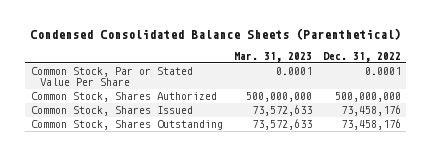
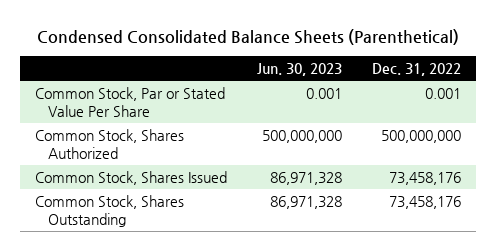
- | Mar. 31, 2023 | Dec. 31, 2022
+ | Jun. 30, 2023 | Dec. 31, 2022
- Common Stock, Par or Stated Value Per Share | 0.0001 | 0.0001
+ Common Stock, Par or Stated Value Per Share | 0.001 | 0.001

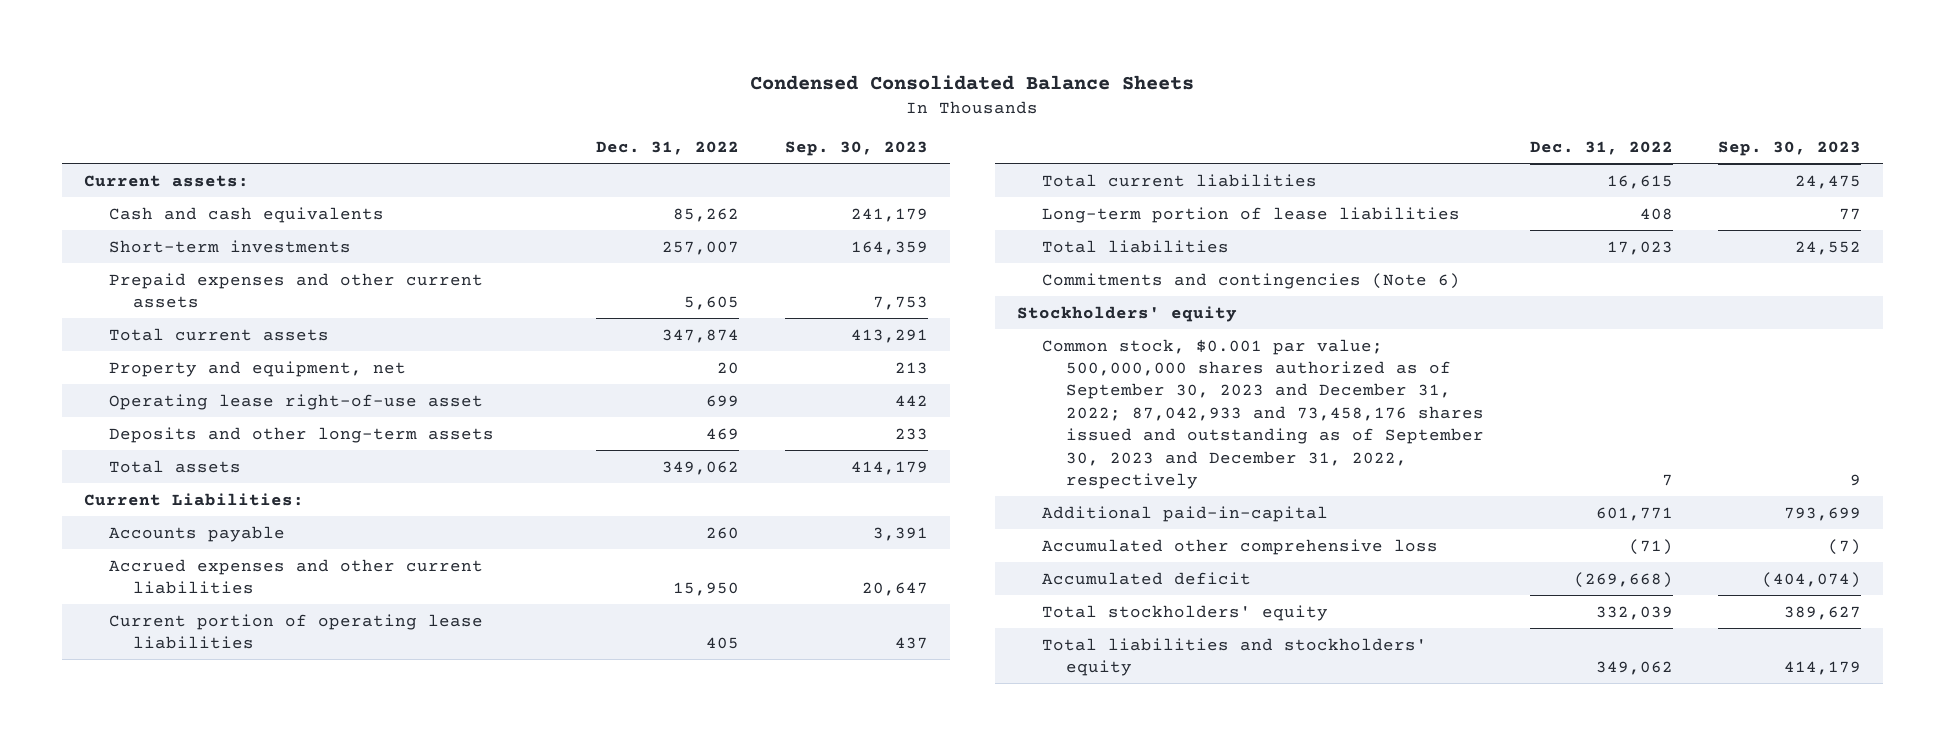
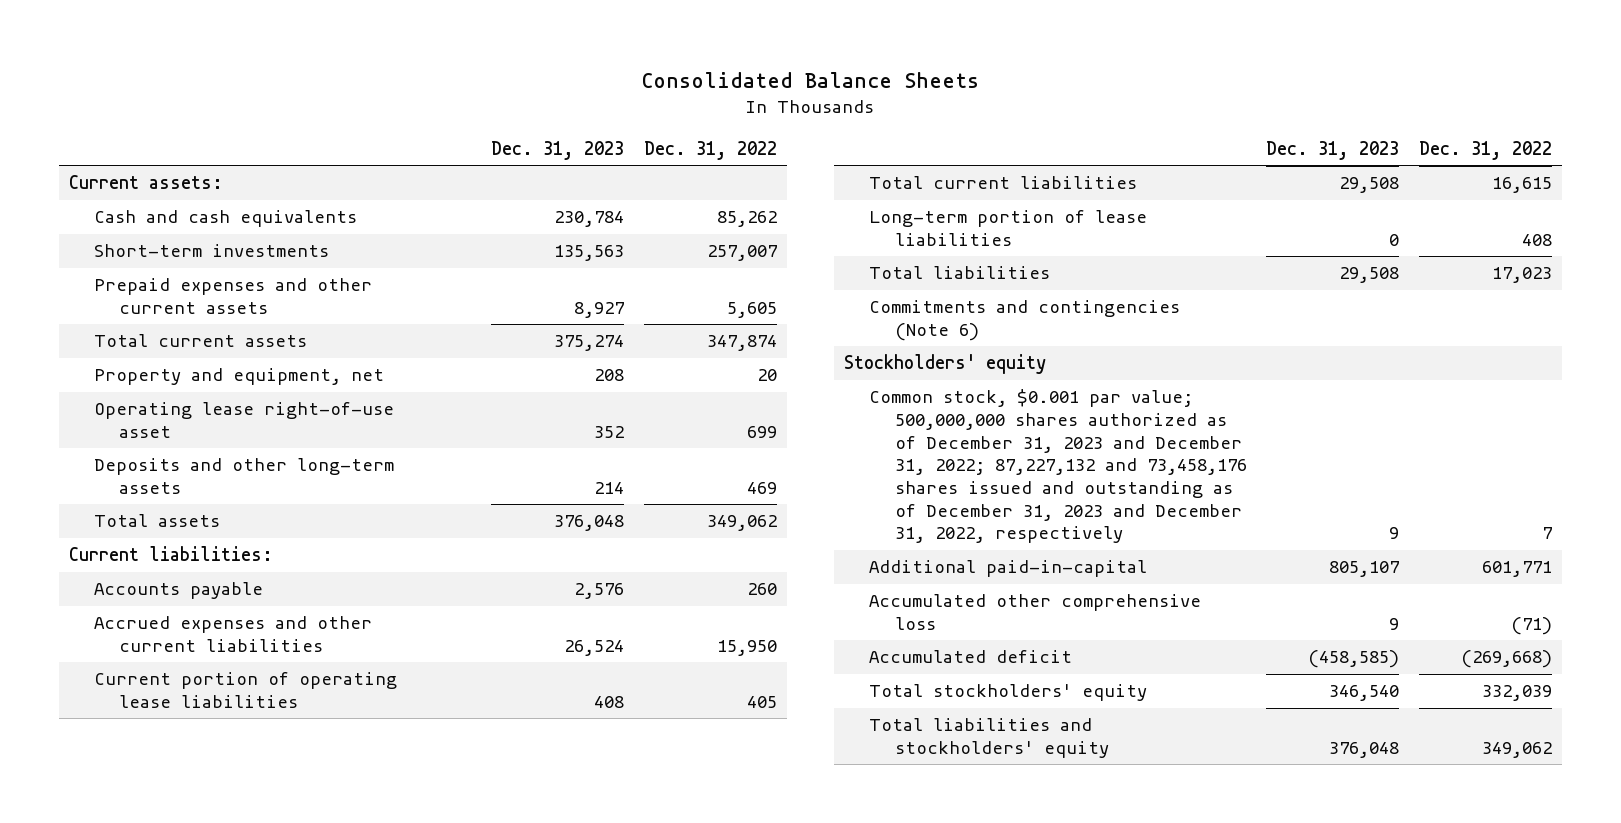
- Condensed Consolidated Balance Sheets
+ Consolidated Balance Sheets
- | Dec. 31, 2022 | Sep. 30, 2023
+ | Dec. 31, 2023 | Dec. 31, 2022
- Current Liabilities:
+ Current liabilities:
- Common stock, $0.001 par value; 500,000,000 shares authorized as of September 30, 2023 and December 31, 2022; 87,042,933 and 73,458,176 shares issued and outstanding as of September 30, 2023 and December 31, 2022, respectively | 7 | 9
+ Common stock, $0.001 par value; 500,000,000 shares authorized as of December 31, 2023 and December 31, 2022; 87,227,132 and 73,458,176 shares issued and outstanding as of December 31, 2023 and December 31, 2022, respectively | 9 | 7

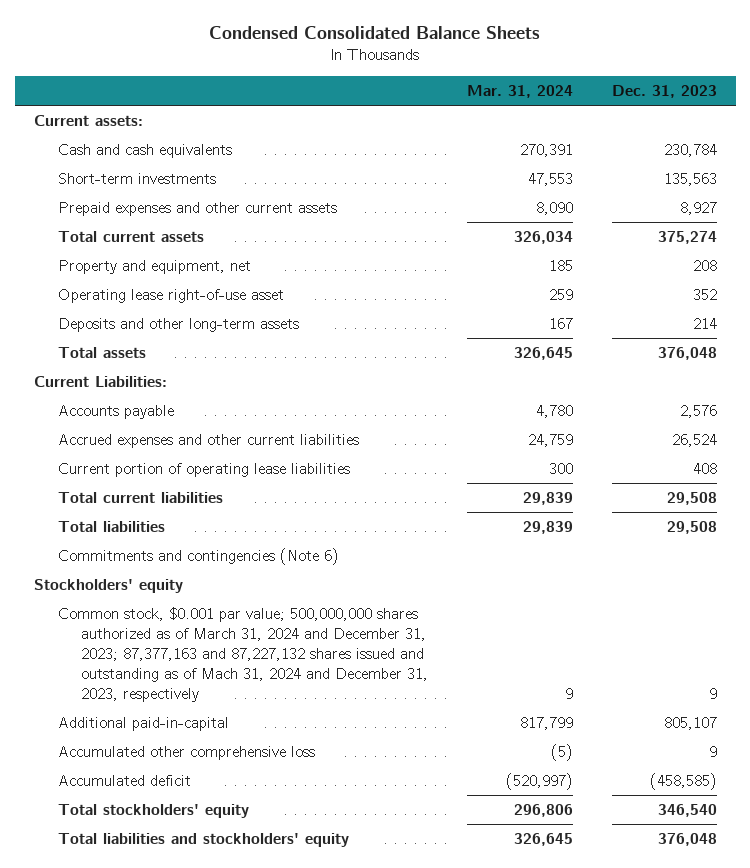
- Consolidated Balance Sheets
+ Condensed Consolidated Balance Sheets
- | Dec. 31, 2023 | Dec. 31, 2022
+ | Mar. 31, 2024 | Dec. 31, 2023
- Current liabilities:
+ Current Liabilities:
- Long-term portion of lease liabilities | 0 | 408
- Common stock, $0.001 par value; 500,000,000 shares authorized as of December 31, 2023 and December 31, 2022; 87,227,132 and 73,458,176 shares issued and outstanding as of December 31, 2023 and December 31, 2022, respectively | 9 | 7
+ Common stock, $0.001 par value; 500,000,000 shares authorized as of March 31, 2024 and December 31, 2023; 87,377,163 and 87,227,132 shares issued and outstanding as of Mach 31, 2024 and December 31, 2023, respectively | 9 | 9

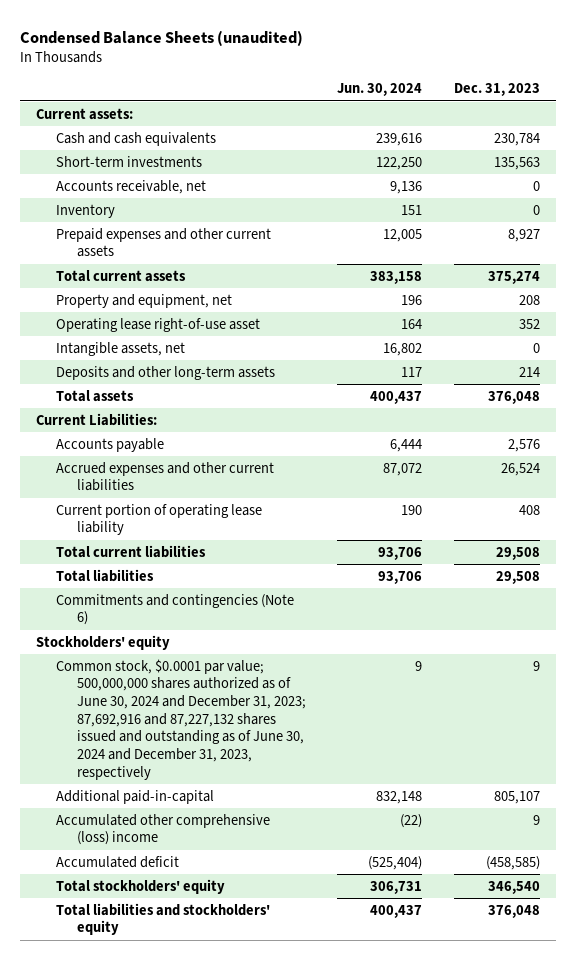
- Condensed Consolidated Balance Sheets
+ Condensed Balance Sheets (unaudited)
- | Mar. 31, 2024 | Dec. 31, 2023
+ | Jun. 30, 2024 | Dec. 31, 2023
+ Accounts receivable, net | 9,136 | 0
+ Inventory | 151 | 0
+ Intangible assets, net | 16,802 | 0
- Current portion of operating lease liabilities | 300 | 408
+ Current portion of operating lease liability | 190 | 408
- Common stock, $0.001 par value; 500,000,000 shares authorized as of March 31, 2024 and December 31, 2023; 87,377,163 and 87,227,132 shares issued and outstanding as of Mach 31, 2024 and December 31, 2023, respectively | 9 | 9
+ Common stock, $0.0001 par value; 500,000,000 shares authorized as of June 30, 2024 and December 31, 2023; 87,692,916 and 87,227,132 shares issued and outstanding as of June 30, 2024 and December 31, 2023, respectively | 9 | 9
- Accumulated other comprehensive loss | (5) | 9
+ Accumulated other comprehensive (loss) income | (22) | 9

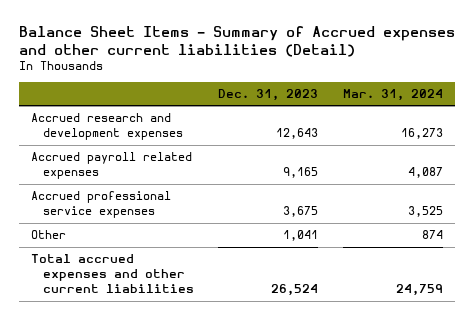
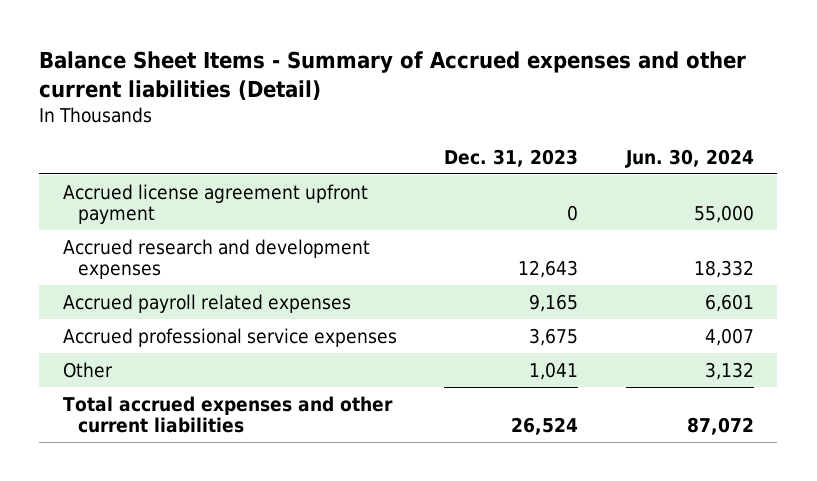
- | Dec. 31, 2023 | Mar. 31, 2024
+ | Dec. 31, 2023 | Jun. 30, 2024
+ Accrued license agreement upfront payment | 0 | 55,000

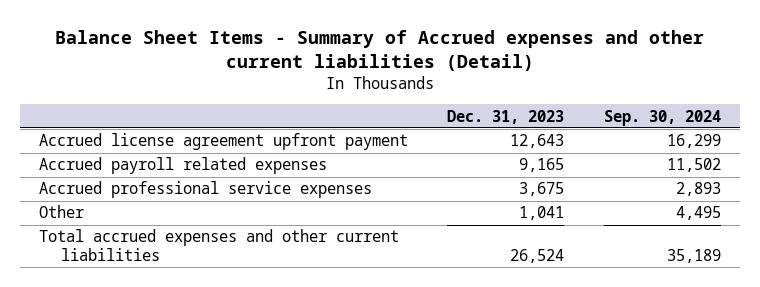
- | Dec. 31, 2023 | Jun. 30, 2024
+ | Dec. 31, 2023 | Sep. 30, 2024
- Accrued license agreement upfront payment | 0 | 55,000
- Accrued research and development expenses | 12,643 | 18,332
+ Accrued license agreement upfront payment | 12,643 | 16,299

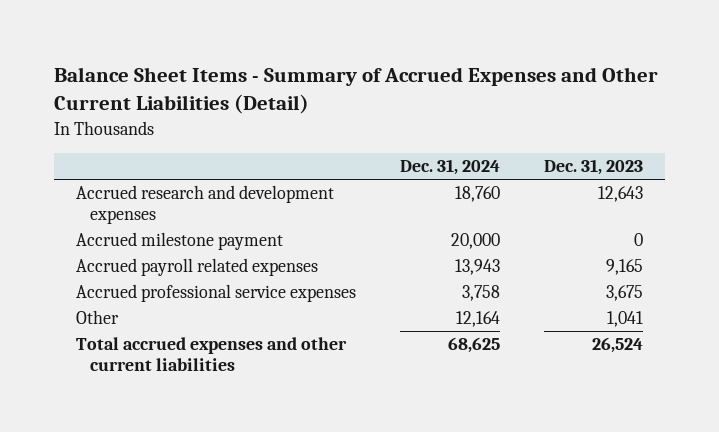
- Balance Sheet Items - Summary of Accrued expenses and other current liabilities (Detail)
+ Balance Sheet Items - Summary of Accrued Expenses and Other Current Liabilities (Detail)
- | Dec. 31, 2023 | Sep. 30, 2024
+ | Dec. 31, 2024 | Dec. 31, 2023
- Accrued license agreement upfront payment | 12,643 | 16,299
+ Accrued research and development expenses | 18,760 | 12,643
+ Accrued milestone payment | 20,000 | 0

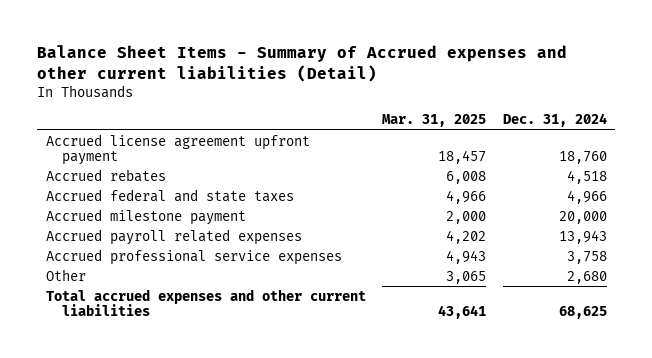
- Balance Sheet Items - Summary of Accrued Expenses and Other Current Liabilities (Detail)
+ Balance Sheet Items - Summary of Accrued expenses and other current liabilities (Detail)
- | Dec. 31, 2024 | Dec. 31, 2023
+ | Mar. 31, 2025 | Dec. 31, 2024
- Accrued research and development expenses | 18,760 | 12,643
+ Accrued license agreement upfront payment | 18,457 | 18,760
+ Accrued rebates | 6,008 | 4,518
+ Accrued federal and state taxes | 4,966 | 4,966
- Other | 12,164 | 1,041
+ Other | 3,065 | 2,680

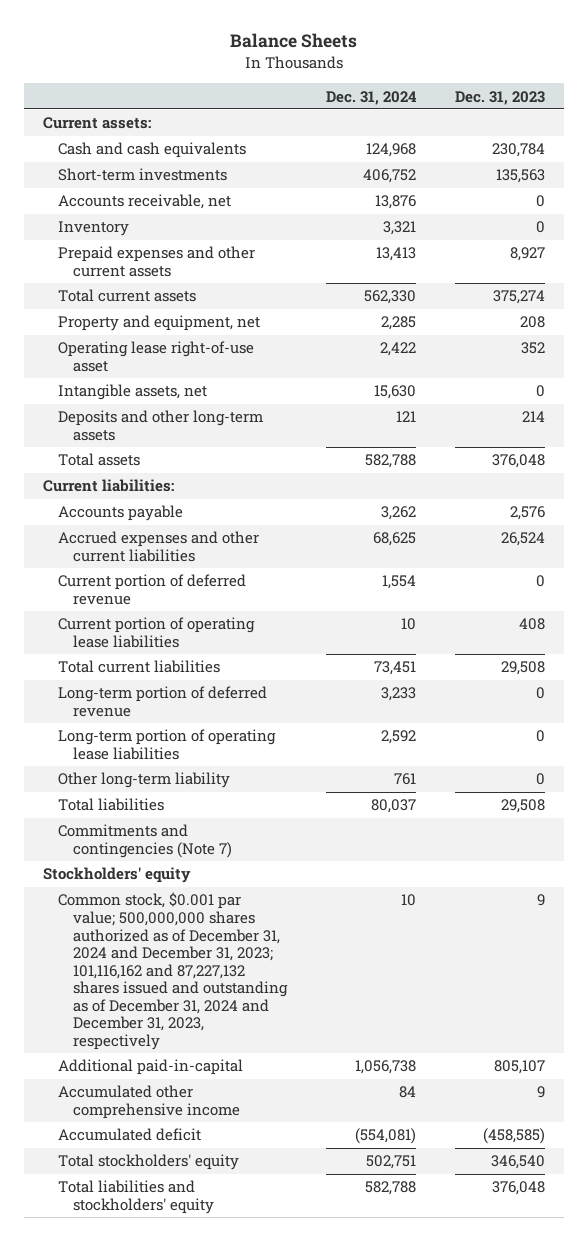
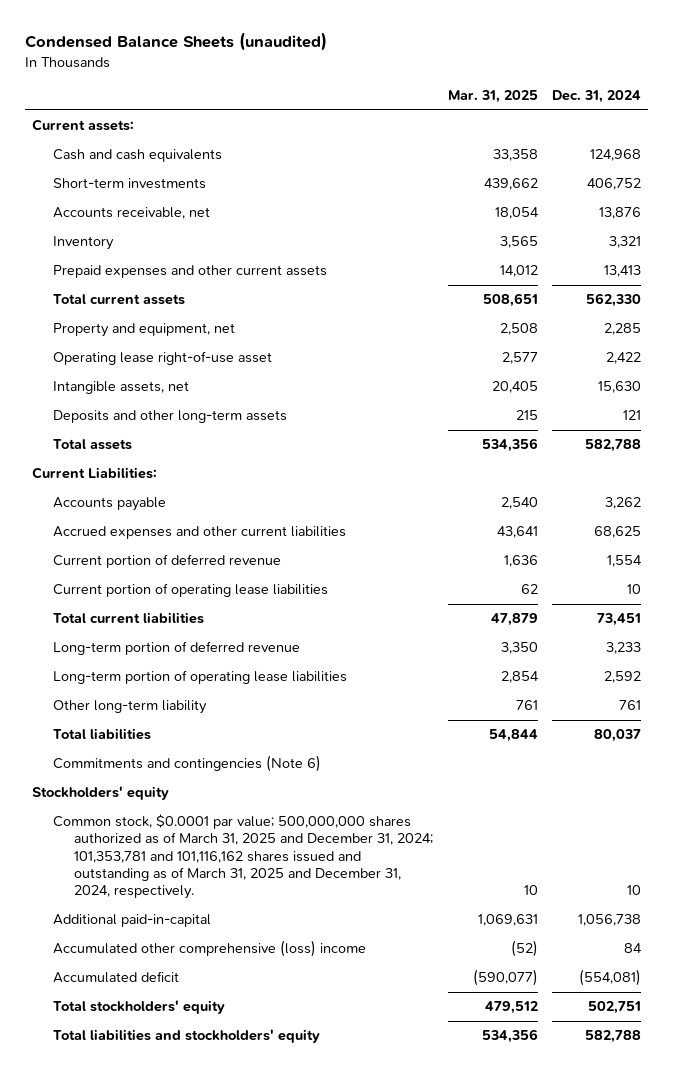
- Balance Sheets
+ Condensed Balance Sheets (unaudited)
- | Dec. 31, 2024 | Dec. 31, 2023
+ | Mar. 31, 2025 | Dec. 31, 2024
- Current liabilities:
+ Current Liabilities:
- Commitments and contingencies (Note 7)
+ Commitments and contingencies (Note 6)
- Common stock, $0.001 par value; 500,000,000 shares authorized as of December 31, 2024 and December 31, 2023; 101,116,162 and 87,227,132 shares issued and outstanding as of December 31, 2024 and December 31, 2023, respectively | 10 | 9
+ Common stock, $0.0001 par value; 500,000,000 shares authorized as of March 31, 2025 and December 31, 2024; 101,353,781 and 101,116,162 shares issued and outstanding as of March 31, 2025 and December 31, 2024, respectively. | 10 | 10
- Accumulated other comprehensive income | 84 | 9
+ Accumulated other comprehensive (loss) income | (52) | 84

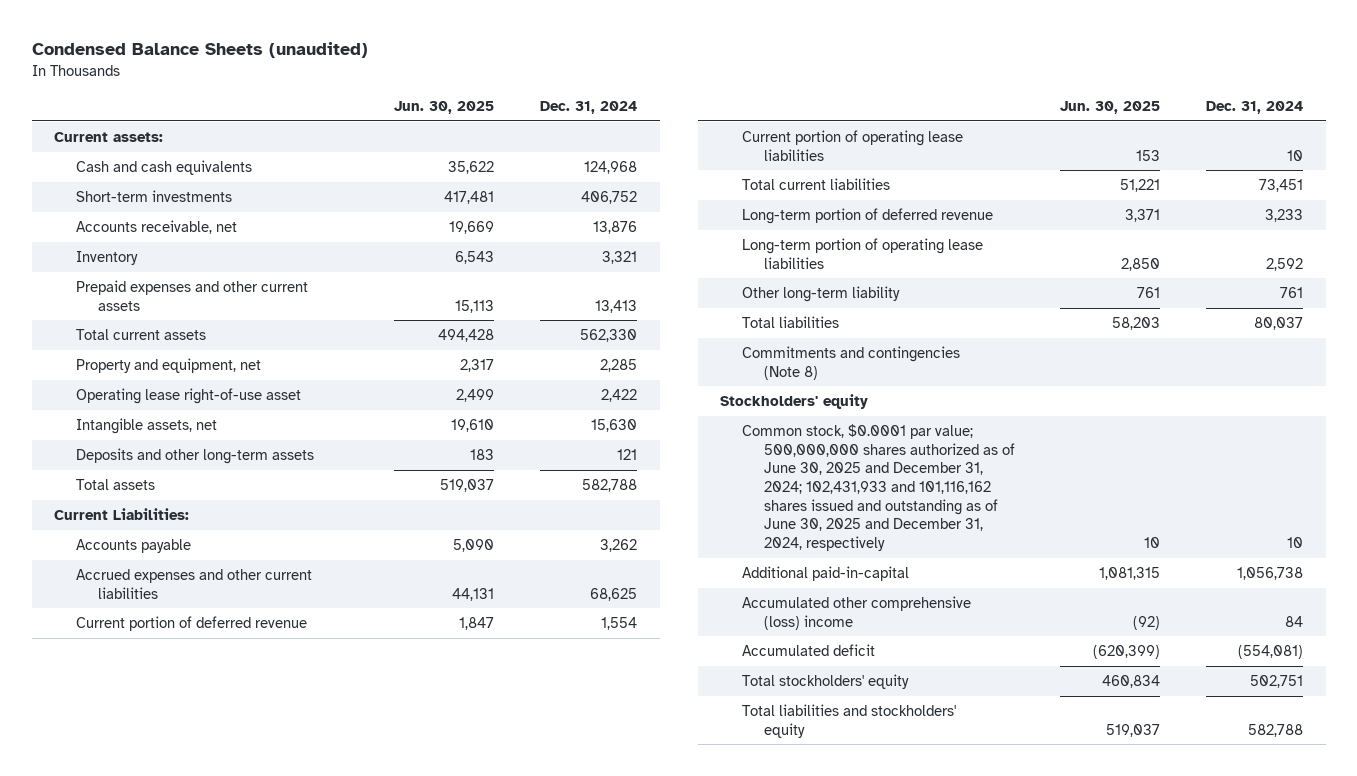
- | Mar. 31, 2025 | Dec. 31, 2024
+ | Jun. 30, 2025 | Dec. 31, 2024
- Commitments and contingencies (Note 6)
+ Commitments and contingencies (Note 8)
- Common stock, $0.0001 par value; 500,000,000 shares authorized as of March 31, 2025 and December 31, 2024; 101,353,781 and 101,116,162 shares issued and outstanding as of March 31, 2025 and December 31, 2024, respectively. | 10 | 10
+ Common stock, $0.0001 par value; 500,000,000 shares authorized as of June 30, 2025 and December 31, 2024; 102,431,933 and 101,116,162 shares issued and outstanding as of June 30, 2025 and December 31, 2024, respectively | 10 | 10

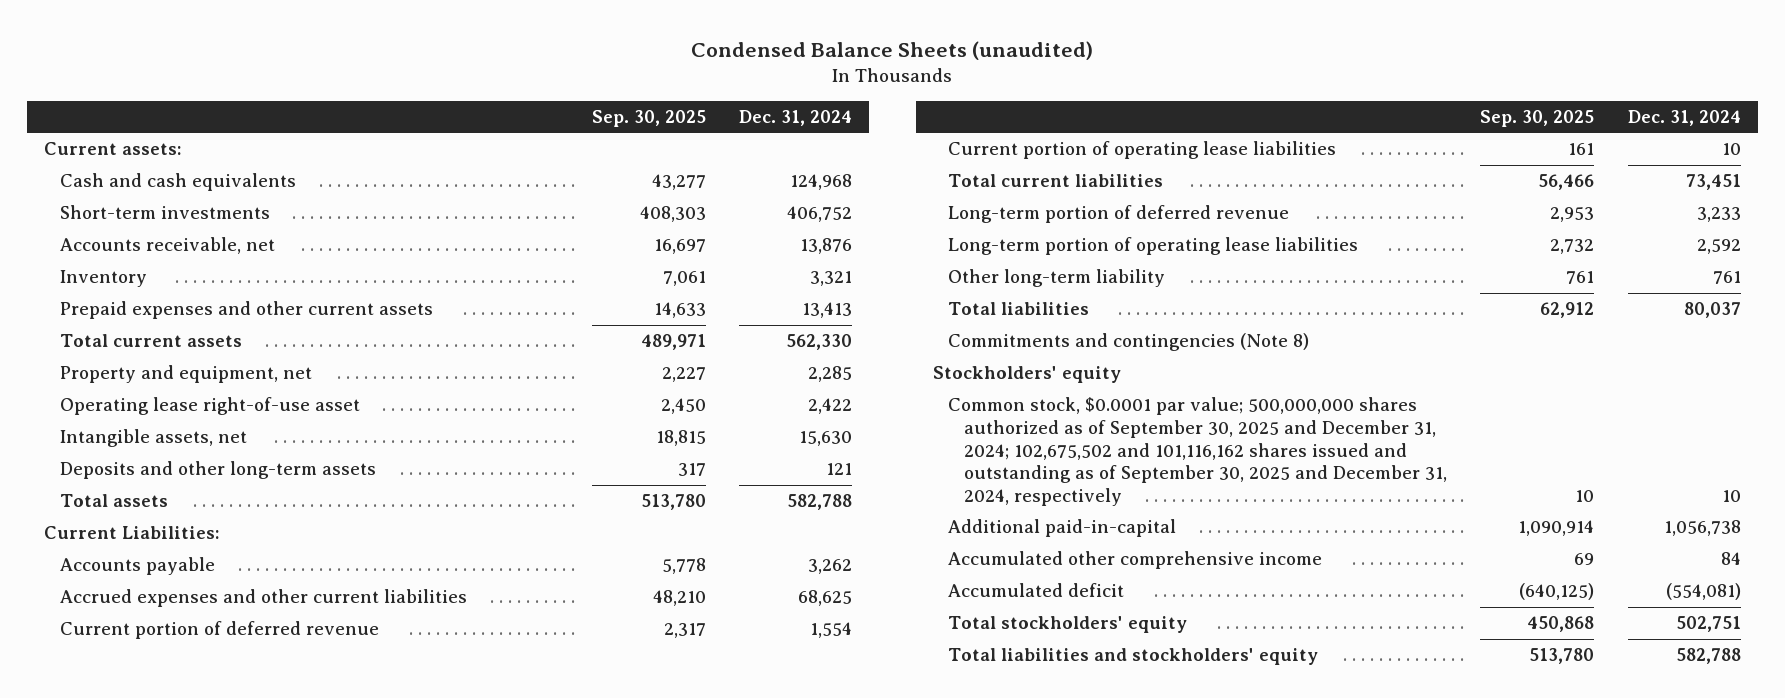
- | Jun. 30, 2025 | Dec. 31, 2024
+ | Sep. 30, 2025 | Dec. 31, 2024
- Common stock, $0.0001 par value; 500,000,000 shares authorized as of June 30, 2025 and December 31, 2024; 102,431,933 and 101,116,162 shares issued and outstanding as of June 30, 2025 and December 31, 2024, respectively | 10 | 10
+ Common stock, $0.0001 par value; 500,000,000 shares authorized as of September 30, 2025 and December 31, 2024; 102,675,502 and 101,116,162 shares issued and outstanding as of September 30, 2025 and December 31, 2024, respectively | 10 | 10
- Accumulated other comprehensive (loss) income | (92) | 84
+ Accumulated other comprehensive income | 69 | 84

